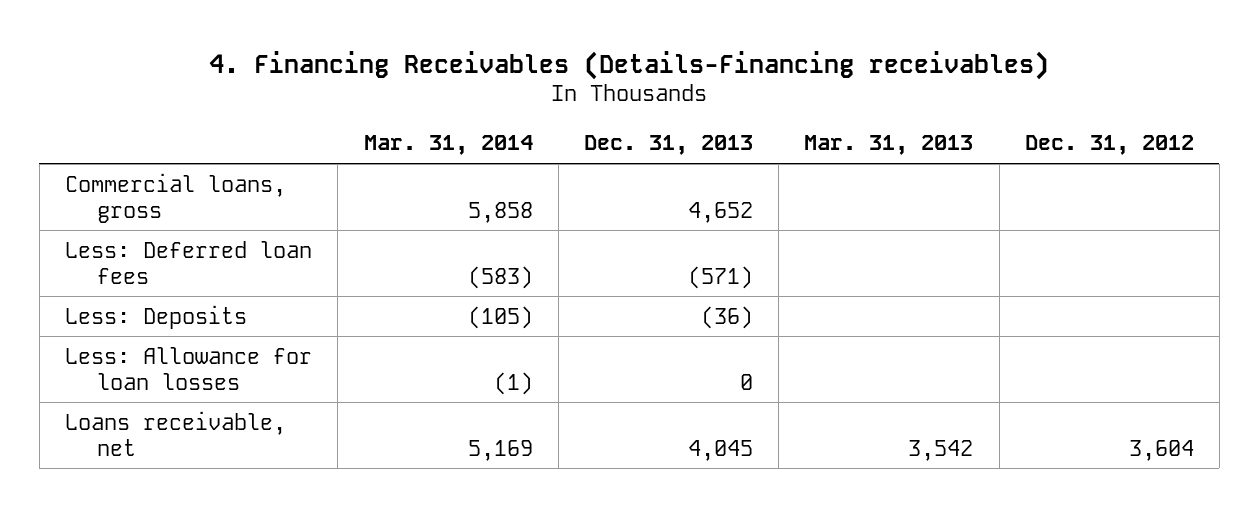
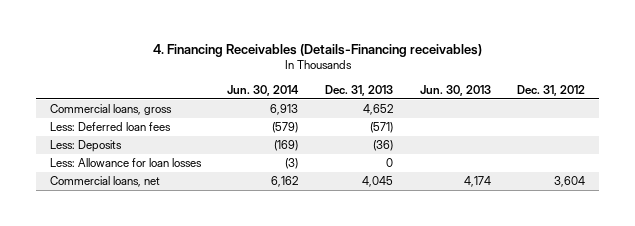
- | Mar. 31, 2014 | Dec. 31, 2013 | Mar. 31, 2013 | Dec. 31, 2012
+ | Jun. 30, 2014 | Dec. 31, 2013 | Jun. 30, 2013 | Dec. 31, 2012
- Loans receivable, net | 5,169 | 4,045 | 3,542 | 3,604
+ Commercial loans, net | 6,162 | 4,045 | 4,174 | 3,604

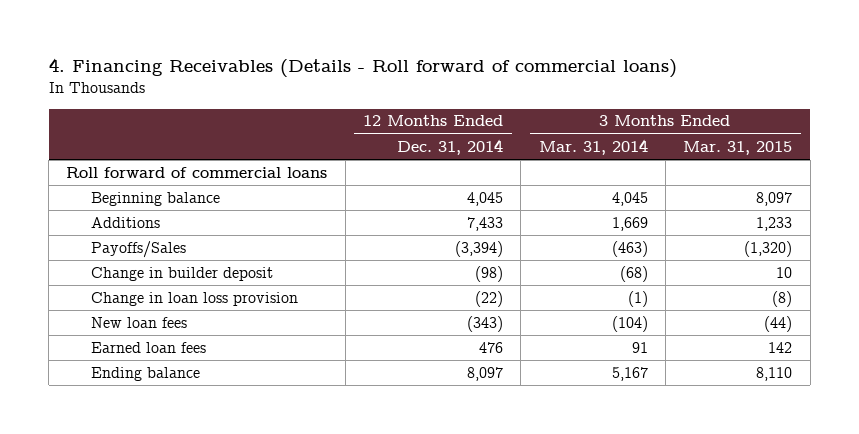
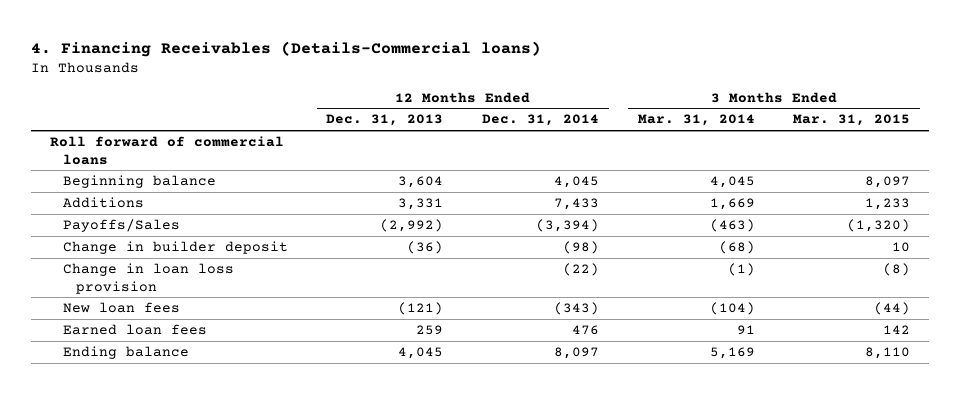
- 4. Financing Receivables (Details - Roll forward of commercial loans)
+ 4. Financing Receivables (Details-Commercial loans)
- | 12 Months Ended Dec. 31, 2014 | 3 Months Ended Mar. 31, 2014 | 3 Months Ended Mar. 31, 2015
+ | 12 Months Ended Dec. 31, 2013 | 12 Months Ended Dec. 31, 2014 | 3 Months Ended Mar. 31, 2014 | 3 Months Ended Mar. 31, 2015
- Ending balance | 8,097 | 5,167 | 8,110
+ Ending balance | 4,045 | 8,097 | 5,169 | 8,110

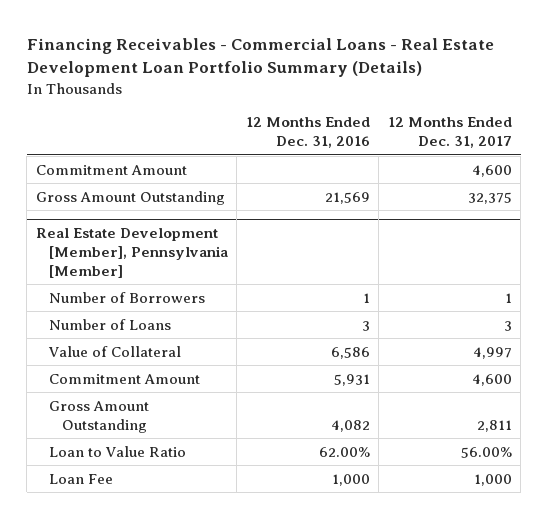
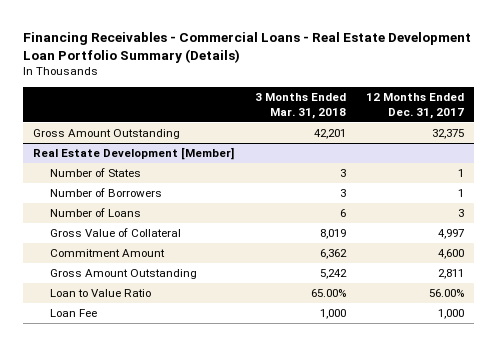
- | 12 Months Ended Dec. 31, 2016 | 12 Months Ended Dec. 31, 2017
+ | 3 Months Ended Mar. 31, 2018 | 12 Months Ended Dec. 31, 2017
- Commitment Amount | | 4,600
- Real Estate Development [Member], Pennsylvania [Member]
+ Real Estate Development [Member]
+ Number of States | 3 | 1
- Value of Collateral | 6,586 | 4,997
+ Gross Value of Collateral | 8,019 | 4,997

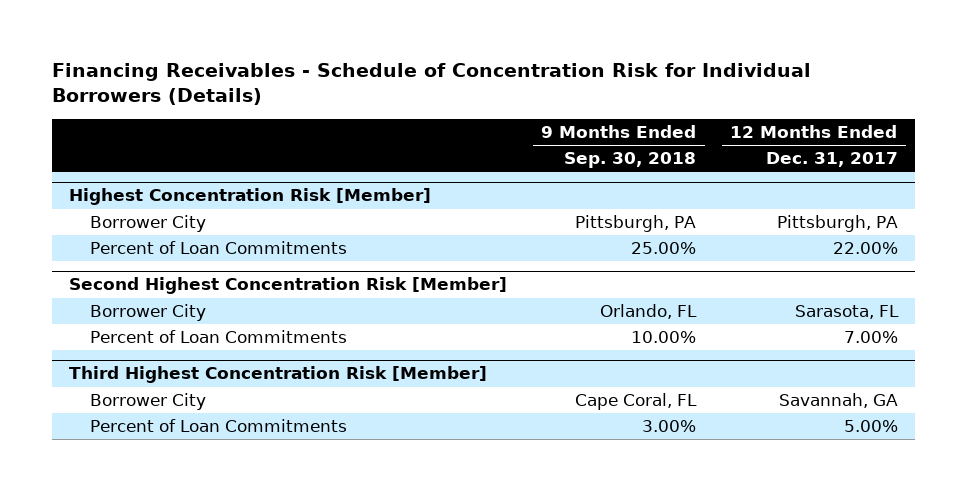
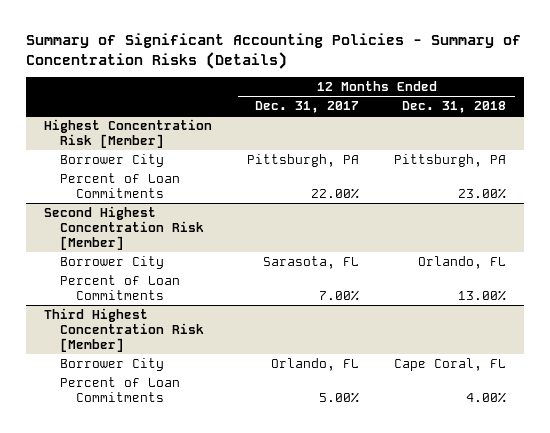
- Financing Receivables - Schedule of Concentration Risk for Individual Borrowers (Details)
+ Summary of Significant Accounting Policies - Summary of Concentration Risks (Details)
- | 9 Months Ended Sep. 30, 2018 | 12 Months Ended Dec. 31, 2017
+ | 12 Months Ended Dec. 31, 2017 | 12 Months Ended Dec. 31, 2018
@ Third Highest Concentration Risk [Member]
- Borrower City | Cape Coral, FL | Savannah, GA
+ Borrower City | Orlando, FL | Cape Coral, FL

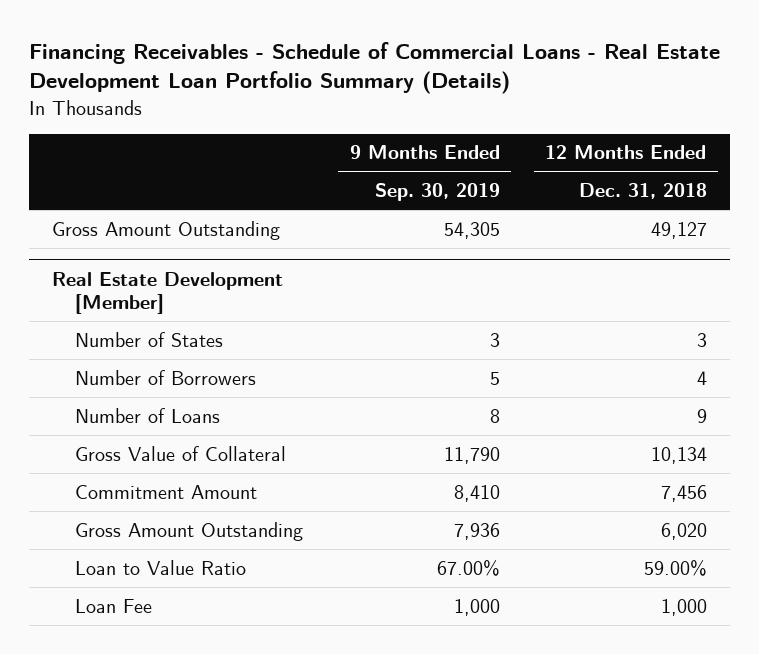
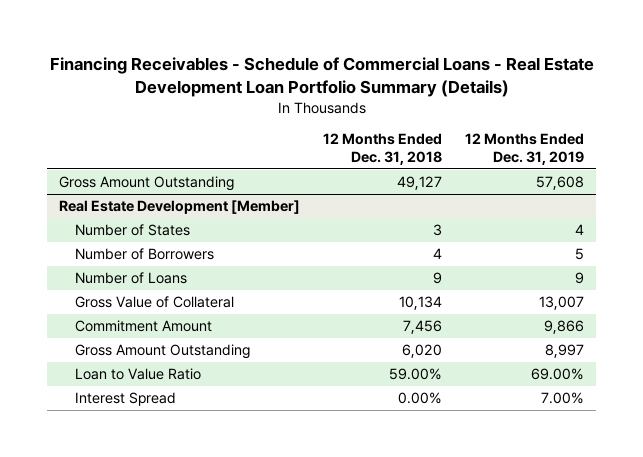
- | 9 Months Ended Sep. 30, 2019 | 12 Months Ended Dec. 31, 2018
+ | 12 Months Ended Dec. 31, 2018 | 12 Months Ended Dec. 31, 2019
@ Real Estate Development [Member]
- Loan Fee | 1,000 | 1,000
+ Interest Spread | 0.00% | 7.00%

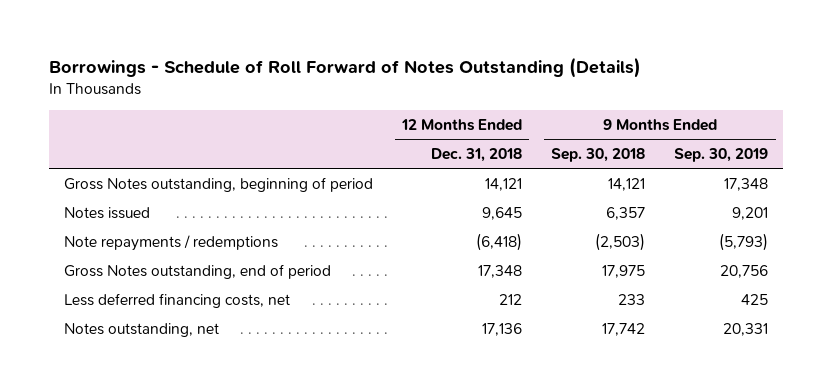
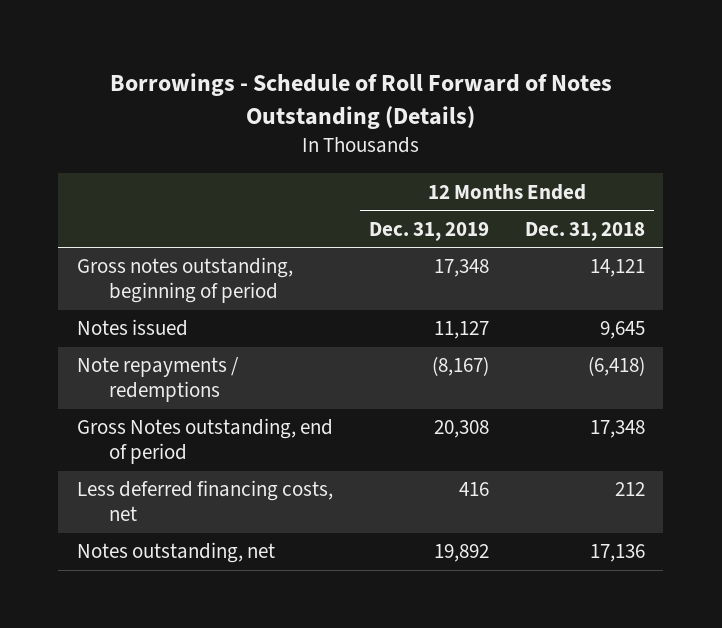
- | 12 Months Ended Dec. 31, 2018 | 9 Months Ended Sep. 30, 2018 | 9 Months Ended Sep. 30, 2019
+ | 12 Months Ended Dec. 31, 2019 | 12 Months Ended Dec. 31, 2018
- Gross Notes outstanding, beginning of period | 14,121 | 14,121 | 17,348
+ Gross notes outstanding, beginning of period | 17,348 | 14,121

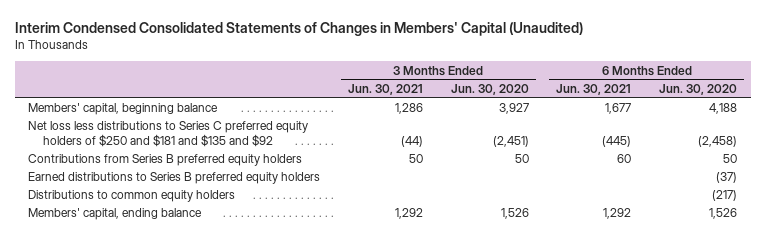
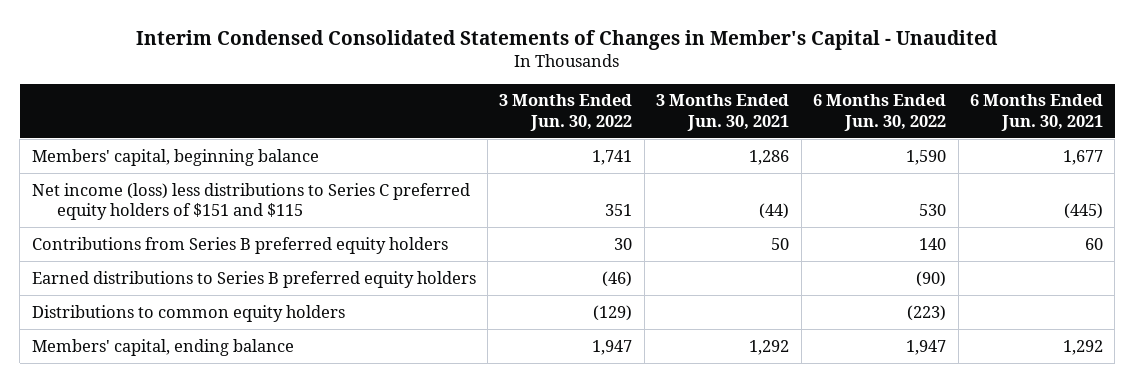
- Interim Condensed Consolidated Statements of Changes in Members' Capital (Unaudited)
+ Interim Condensed Consolidated Statements of Changes in Member's Capital - Unaudited
- | 3 Months Ended Jun. 30, 2021 | 3 Months Ended Jun. 30, 2020 | 6 Months Ended Jun. 30, 2021 | 6 Months Ended Jun. 30, 2020
+ | 3 Months Ended Jun. 30, 2022 | 3 Months Ended Jun. 30, 2021 | 6 Months Ended Jun. 30, 2022 | 6 Months Ended Jun. 30, 2021
- Net loss less distributions to Series C preferred equity holders of $250 and $181 and $135 and $92 | (44) | (2,451) | (445) | (2,458)
+ Net income (loss) less distributions to Series C preferred equity holders of $151 and $115 | 351 | (44) | 530 | (445)

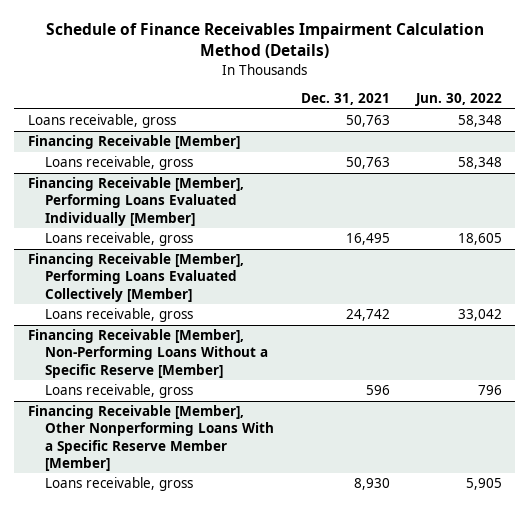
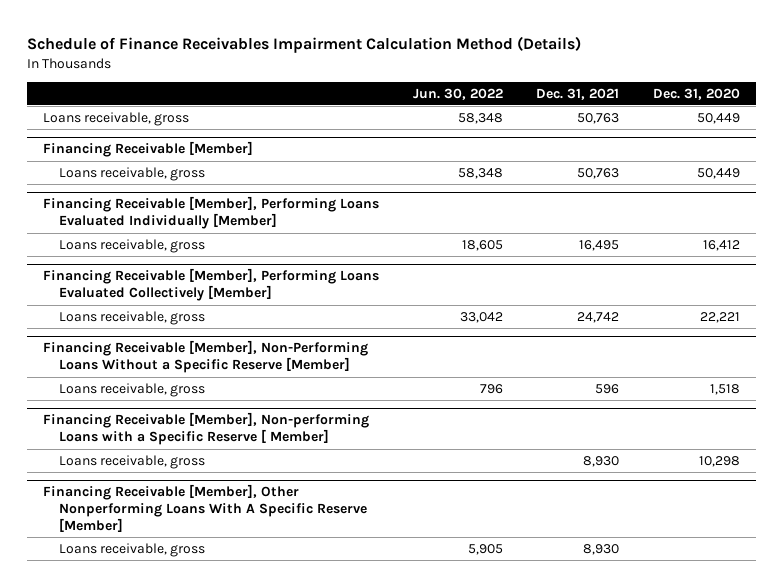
- | Dec. 31, 2021 | Jun. 30, 2022
+ | Jun. 30, 2022 | Dec. 31, 2021 | Dec. 31, 2020
- Financing Receivable [Member], Other Nonperforming Loans With a Specific Reserve Member [Member]
+ Financing Receivable [Member], Non-performing Loans with a Specific Reserve [ Member]
+ Loans receivable, gross | | 8,930 | 10,298
+ Financing Receivable [Member], Other Nonperforming Loans With A Specific Reserve [Member]

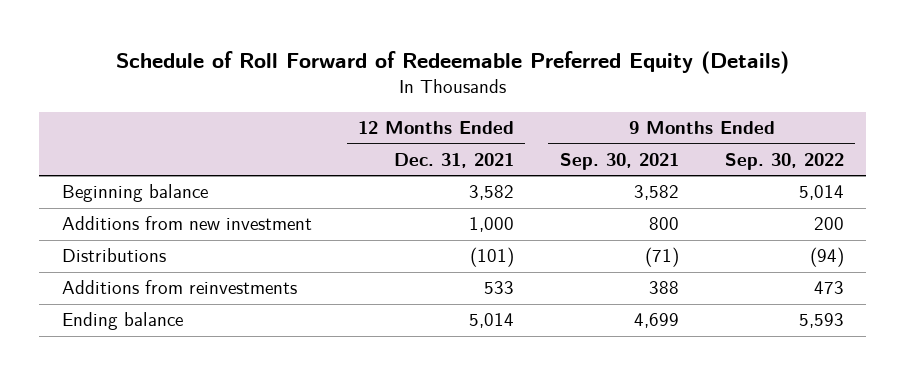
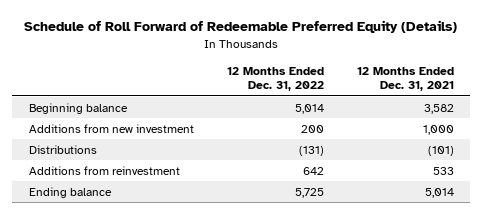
- | 12 Months Ended Dec. 31, 2021 | 9 Months Ended Sep. 30, 2021 | 9 Months Ended Sep. 30, 2022
+ | 12 Months Ended Dec. 31, 2022 | 12 Months Ended Dec. 31, 2021
- Additions from reinvestments | 533 | 388 | 473
+ Additions from reinvestment | 642 | 533

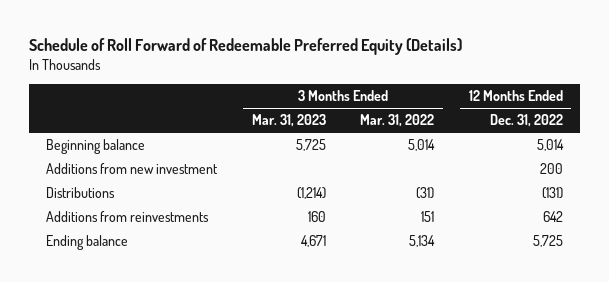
- | 12 Months Ended Dec. 31, 2022 | 12 Months Ended Dec. 31, 2021
+ | 3 Months Ended Mar. 31, 2023 | 3 Months Ended Mar. 31, 2022 | 12 Months Ended Dec. 31, 2022
- Additions from reinvestment | 642 | 533
+ Additions from reinvestments | 160 | 151 | 642

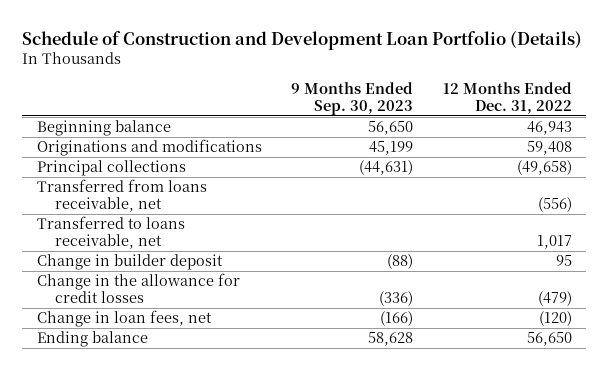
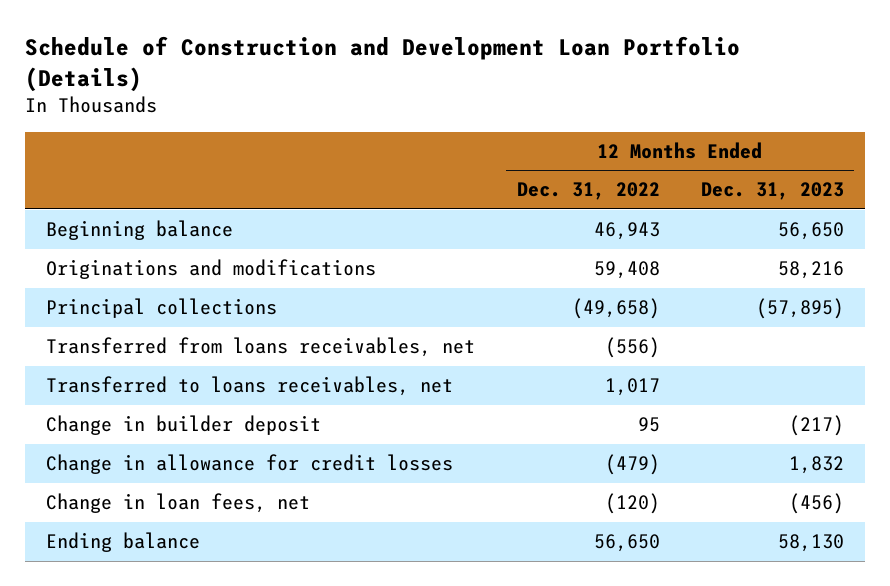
- | 9 Months Ended Sep. 30, 2023 | 12 Months Ended Dec. 31, 2022
+ | 12 Months Ended Dec. 31, 2022 | 12 Months Ended Dec. 31, 2023
- Transferred from loans receivable, net | | (556)
- Transferred to loans receivable, net | | 1,017
+ Transferred from loans receivables, net | (556) |
+ Transferred to loans receivables, net | 1,017 |
- Change in the allowance for credit losses | (336) | (479)
+ Change in allowance for credit losses | (479) | 1,832

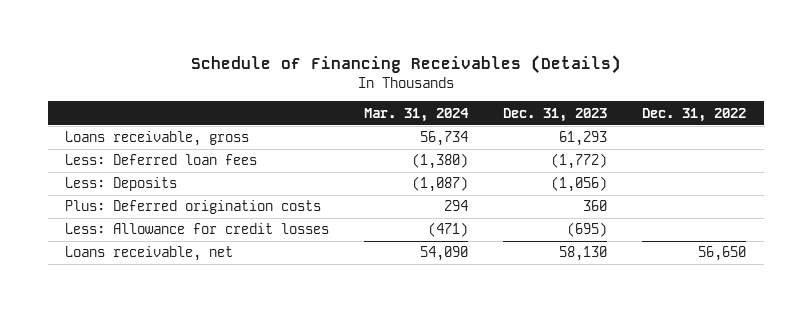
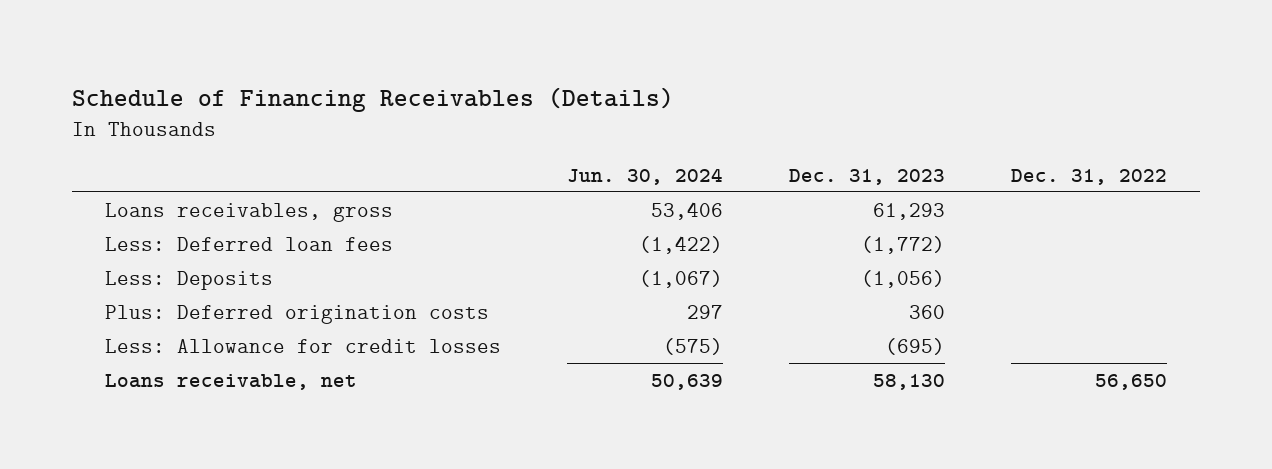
- | Mar. 31, 2024 | Dec. 31, 2023 | Dec. 31, 2022
+ | Jun. 30, 2024 | Dec. 31, 2023 | Dec. 31, 2022
- Loans receivable, gross | 56,734 | 61,293 |
+ Loans receivables, gross | 53,406 | 61,293 |

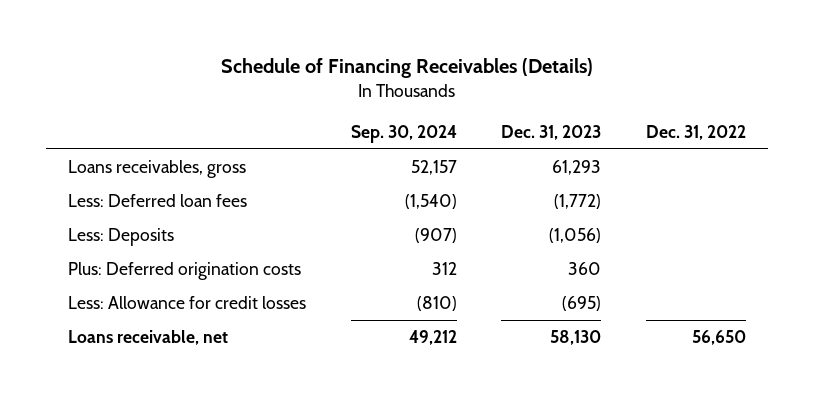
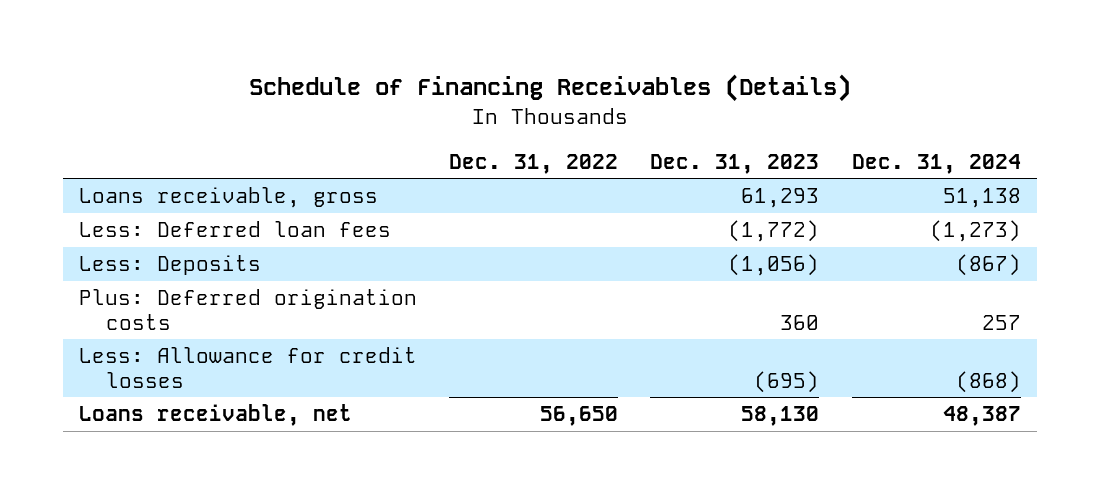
- | Sep. 30, 2024 | Dec. 31, 2023 | Dec. 31, 2022
+ | Dec. 31, 2022 | Dec. 31, 2023 | Dec. 31, 2024
- Loans receivables, gross | 52,157 | 61,293 |
+ Loans receivable, gross | | 61,293 | 51,138

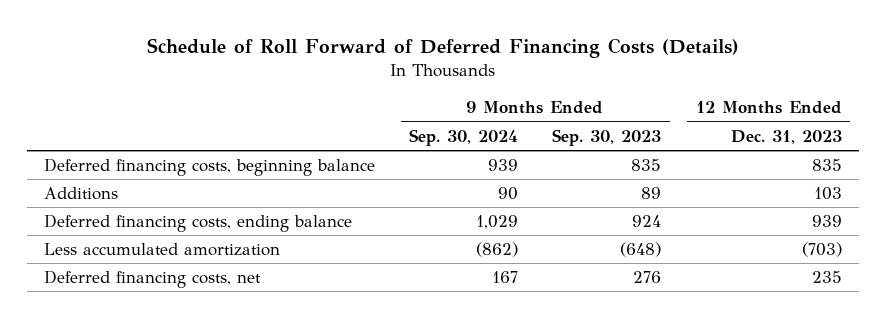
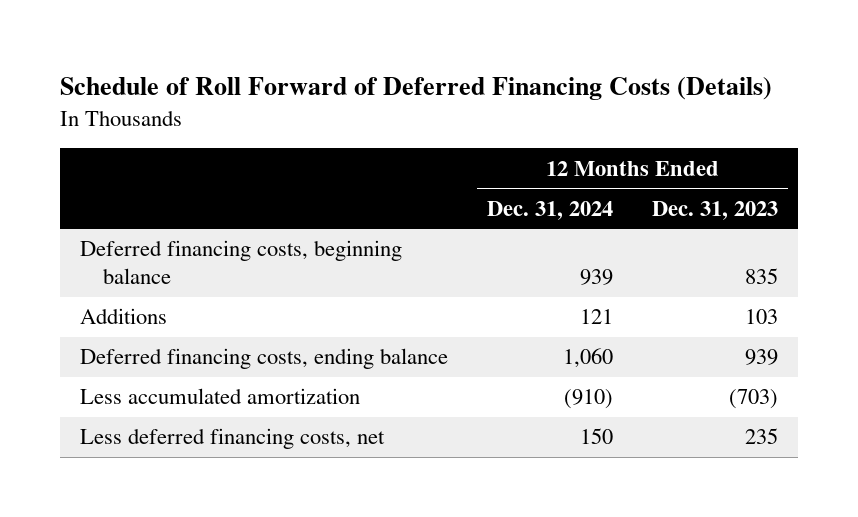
- | 9 Months Ended Sep. 30, 2024 | 9 Months Ended Sep. 30, 2023 | 12 Months Ended Dec. 31, 2023
+ | 12 Months Ended Dec. 31, 2024 | 12 Months Ended Dec. 31, 2023
- Deferred financing costs, net | 167 | 276 | 235
+ Less deferred financing costs, net | 150 | 235

